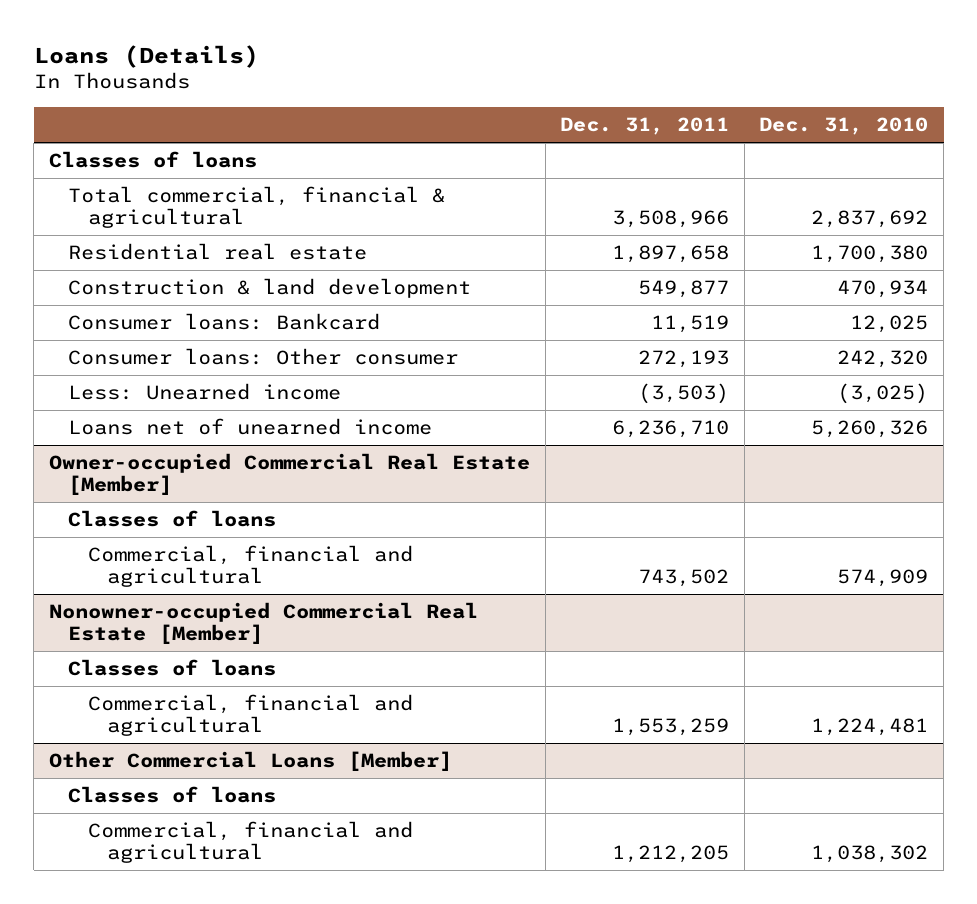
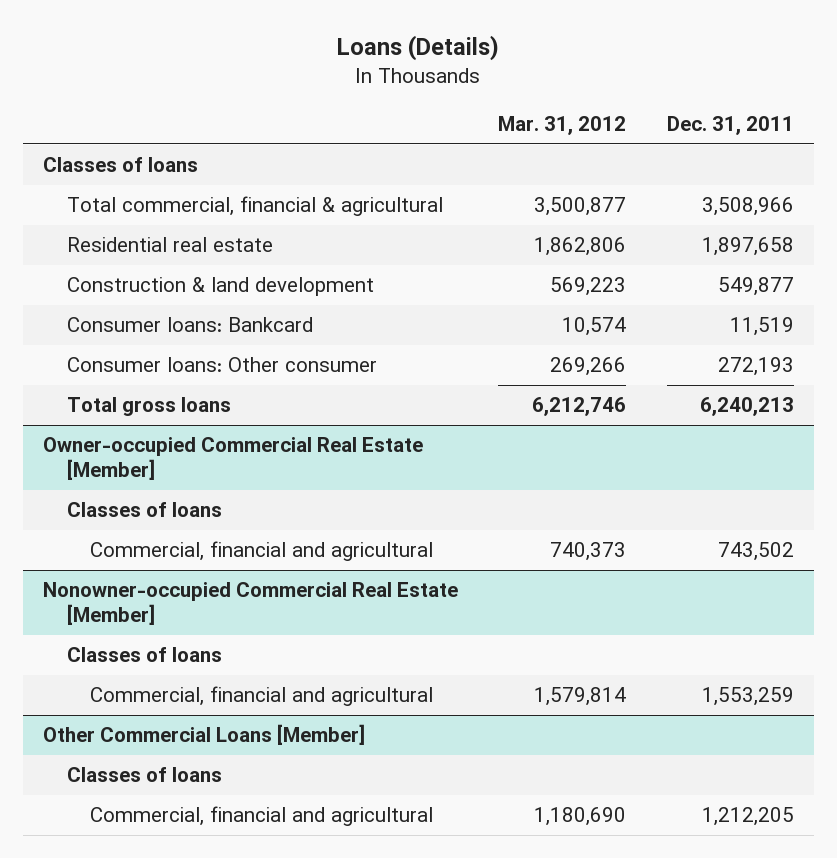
- | Dec. 31, 2011 | Dec. 31, 2010
+ | Mar. 31, 2012 | Dec. 31, 2011
- Less: Unearned income | (3,503) | (3,025)
- Loans net of unearned income | 6,236,710 | 5,260,326
+ Total gross loans | 6,212,746 | 6,240,213

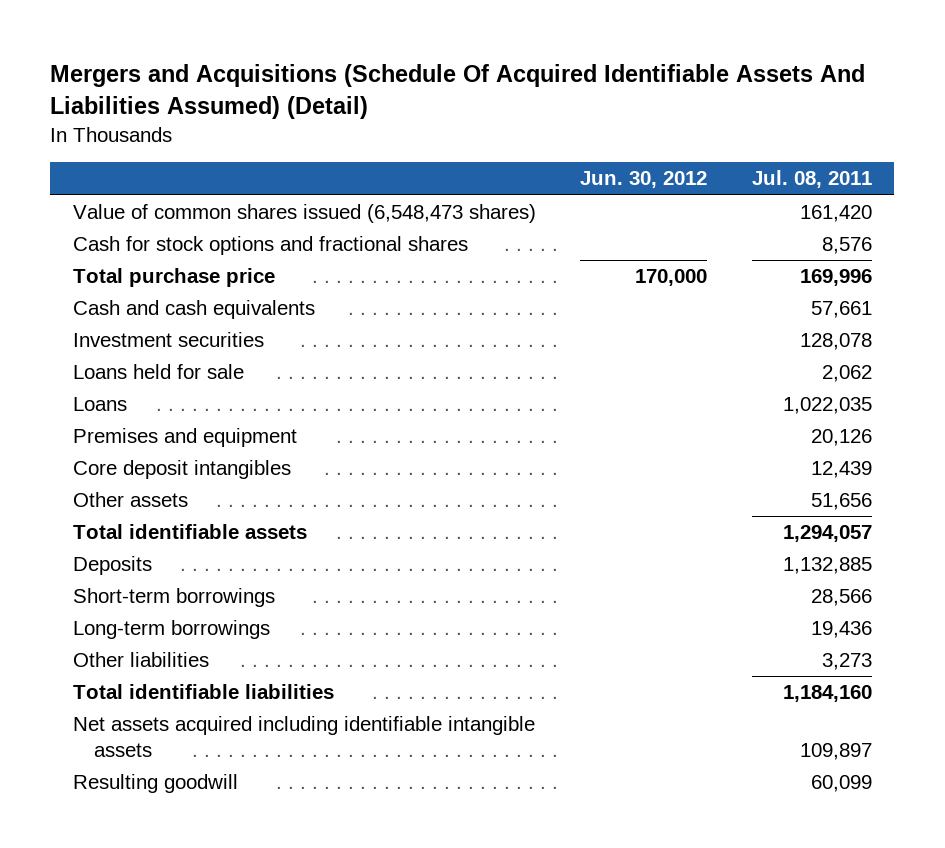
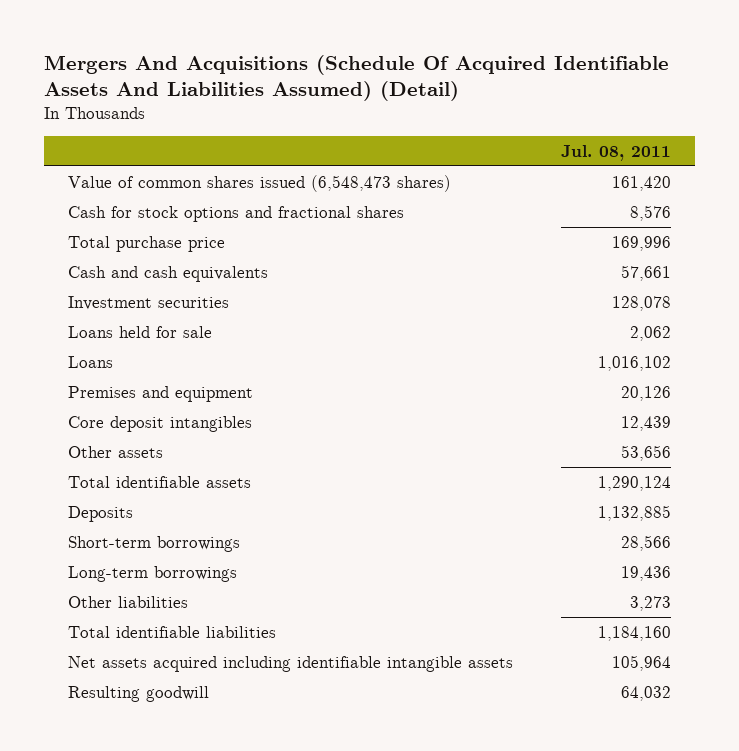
- Mergers and Acquisitions (Schedule Of Acquired Identifiable Assets And Liabilities Assumed) (Detail)
+ Mergers And Acquisitions (Schedule Of Acquired Identifiable Assets And Liabilities Assumed) (Detail)
- | Jun. 30, 2012 | Jul. 08, 2011
+ | Jul. 08, 2011
- Loans | | 1,022,035
+ Loans | 1,016,102
- Other assets | | 51,656
- Total identifiable assets | | 1,294,057
+ Other assets | 53,656
+ Total identifiable assets | 1,290,124
- Net assets acquired including identifiable intangible assets | | 109,897
- Resulting goodwill | | 60,099
+ Net assets acquired including identifiable intangible assets | 105,964
+ Resulting goodwill | 64,032

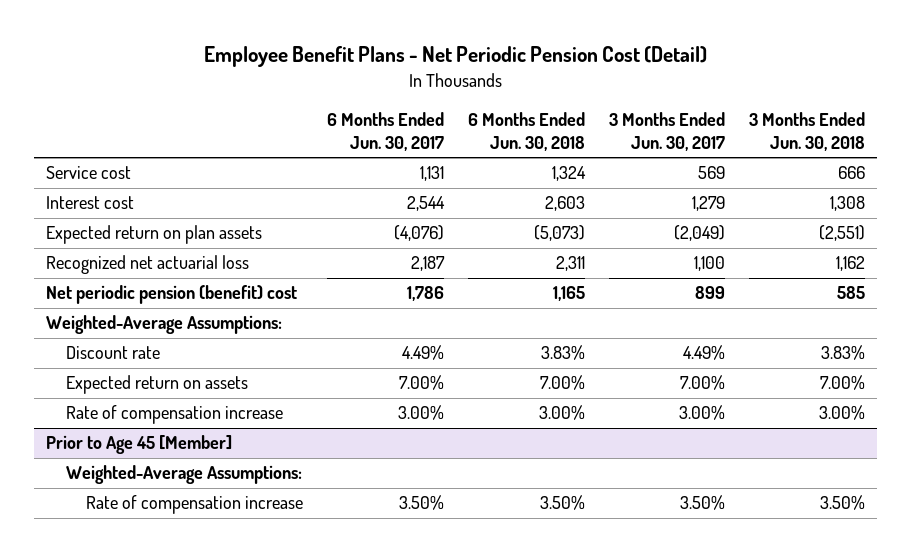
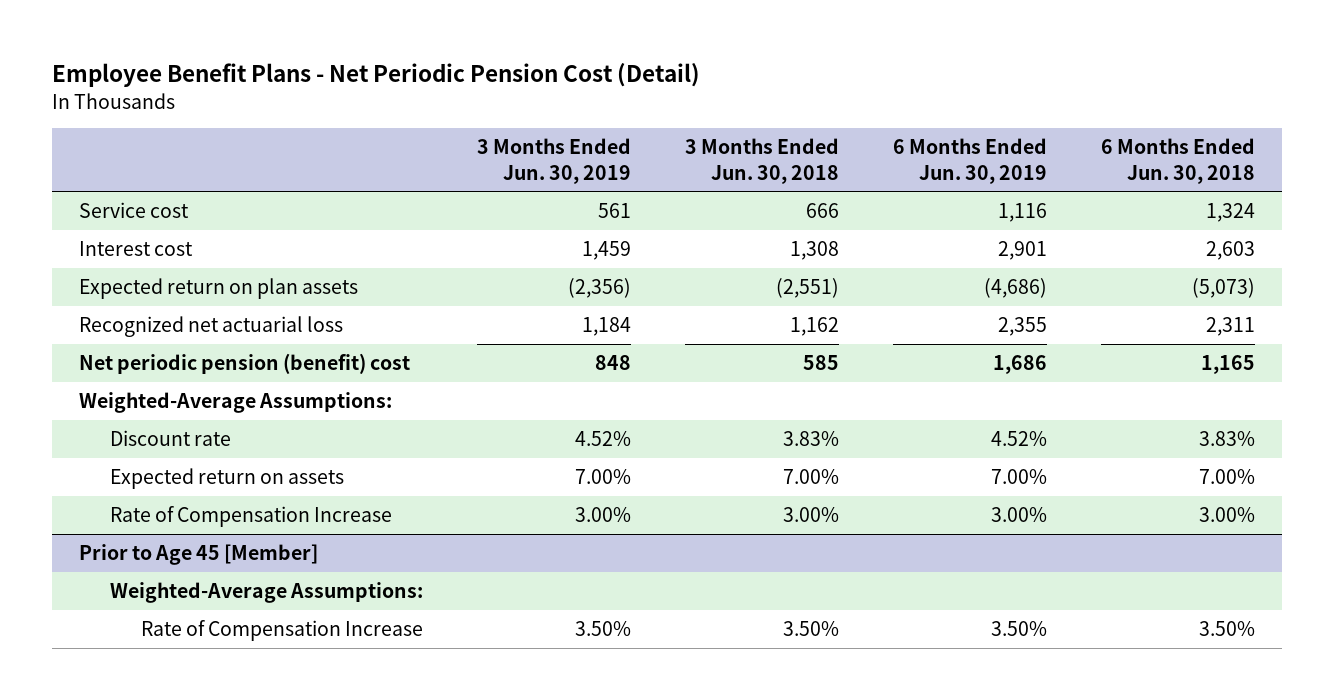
- | 6 Months Ended Jun. 30, 2017 | 6 Months Ended Jun. 30, 2018 | 3 Months Ended Jun. 30, 2017 | 3 Months Ended Jun. 30, 2018
+ | 3 Months Ended Jun. 30, 2019 | 3 Months Ended Jun. 30, 2018 | 6 Months Ended Jun. 30, 2019 | 6 Months Ended Jun. 30, 2018
- Rate of compensation increase | 3.00% | 3.00% | 3.00% | 3.00%
+ Rate of Compensation Increase | 3.00% | 3.00% | 3.00% | 3.00%
@ Prior to Age 45 [Member]
- Rate of compensation increase | 3.50% | 3.50% | 3.50% | 3.50%
+ Rate of Compensation Increase | 3.50% | 3.50% | 3.50% | 3.50%

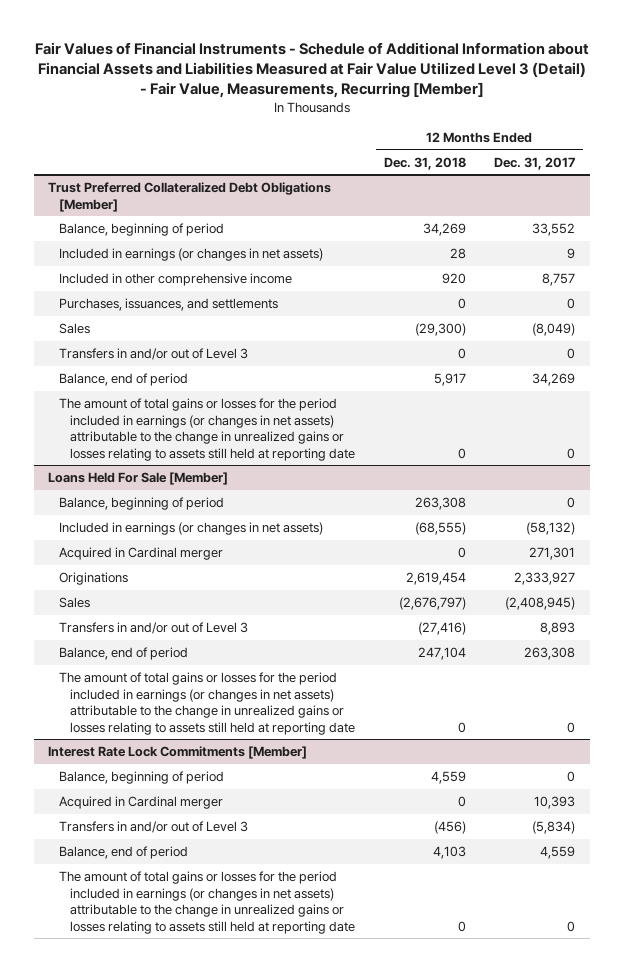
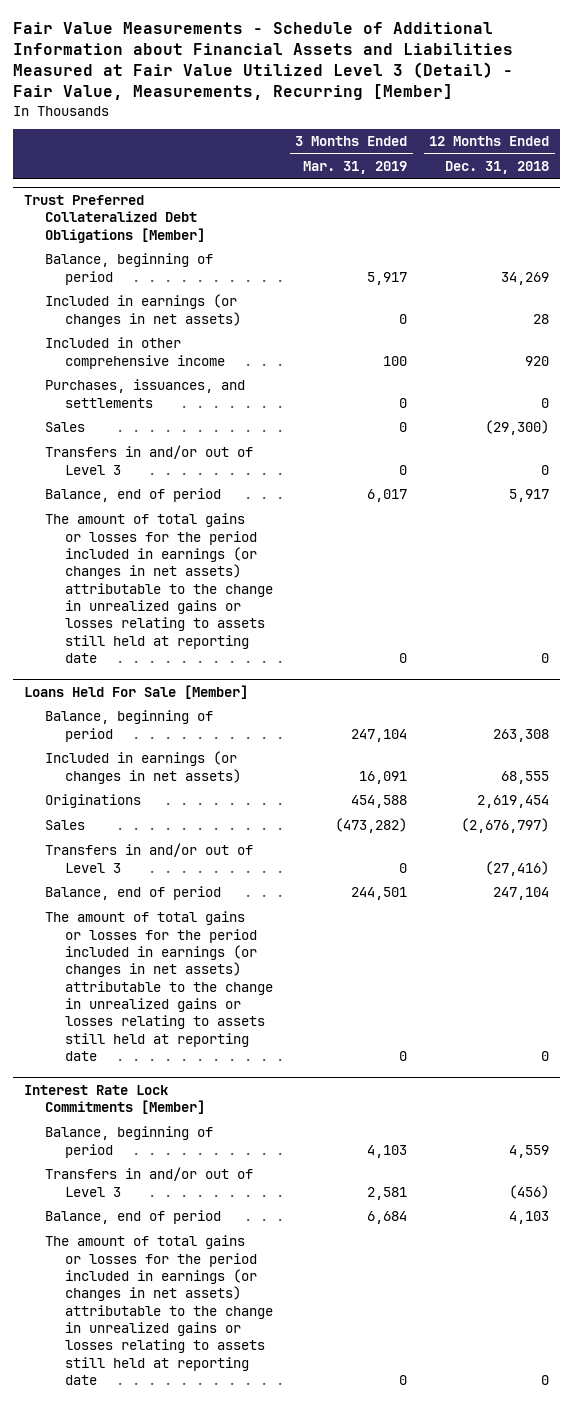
- Fair Values of Financial Instruments - Schedule of Additional Information about Financial Assets and Liabilities Measured at Fair Value Utilized Level 3 (Detail) - Fair Value, Measurements, Recurring [Member]
+ Fair Value Measurements - Schedule of Additional Information about Financial Assets and Liabilities Measured at Fair Value Utilized Level 3 (Detail) - Fair Value, Measurements, Recurring [Member]
- | 12 Months Ended Dec. 31, 2018 | 12 Months Ended Dec. 31, 2017
+ | 3 Months Ended Mar. 31, 2019 | 12 Months Ended Dec. 31, 2018
@ Loans Held For Sale [Member]
- Included in earnings (or changes in net assets) | (68,555) | (58,132)
- Acquired in Cardinal merger | 0 | 271,301
+ Included in earnings (or changes in net assets) | 16,091 | 68,555
@ Interest Rate Lock Commitments [Member]
- Acquired in Cardinal merger | 0 | 10,393

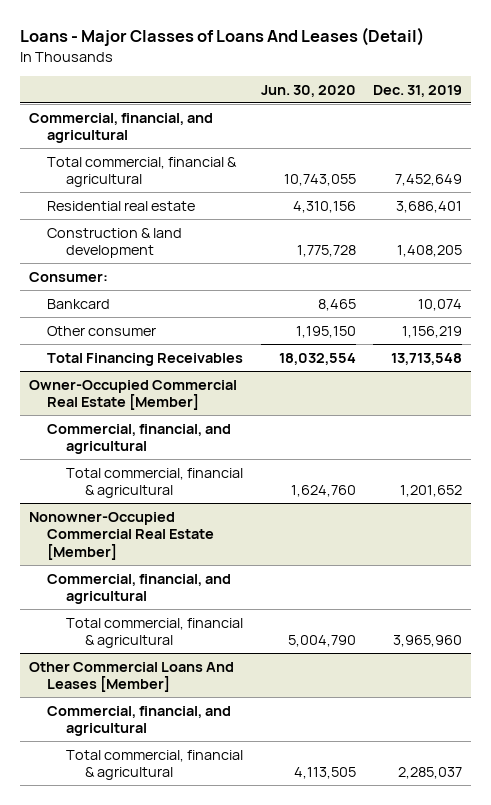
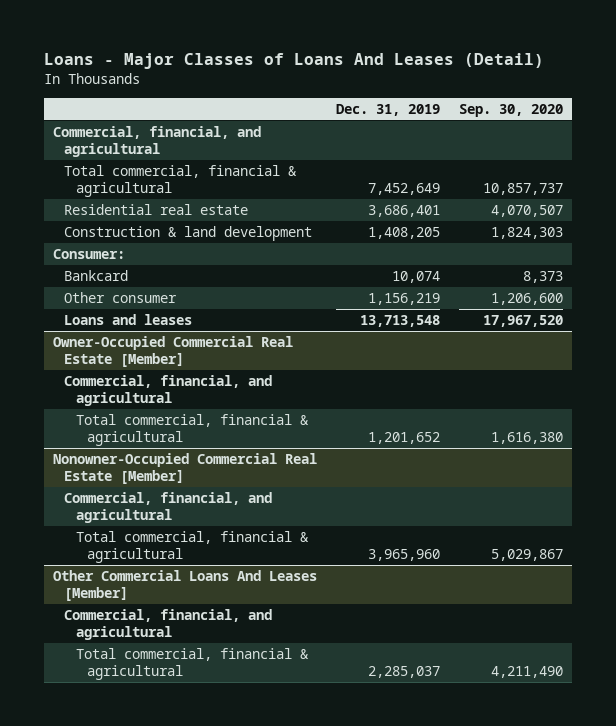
- | Jun. 30, 2020 | Dec. 31, 2019
+ | Dec. 31, 2019 | Sep. 30, 2020
- Total Financing Receivables | 18,032,554 | 13,713,548
+ Loans and leases | 13,713,548 | 17,967,520

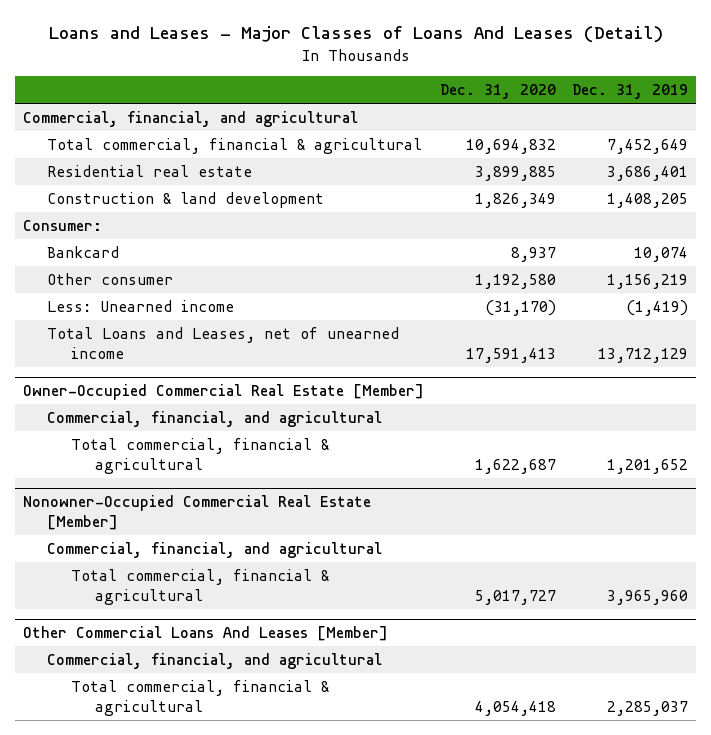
- Loans - Major Classes of Loans And Leases (Detail)
+ Loans and Leases - Major Classes of Loans And Leases (Detail)
- | Dec. 31, 2019 | Sep. 30, 2020
+ | Dec. 31, 2020 | Dec. 31, 2019
- Loans and leases | 13,713,548 | 17,967,520
+ Less: Unearned income | (31,170) | (1,419)
+ Total Loans and Leases, net of unearned income | 17,591,413 | 13,712,129

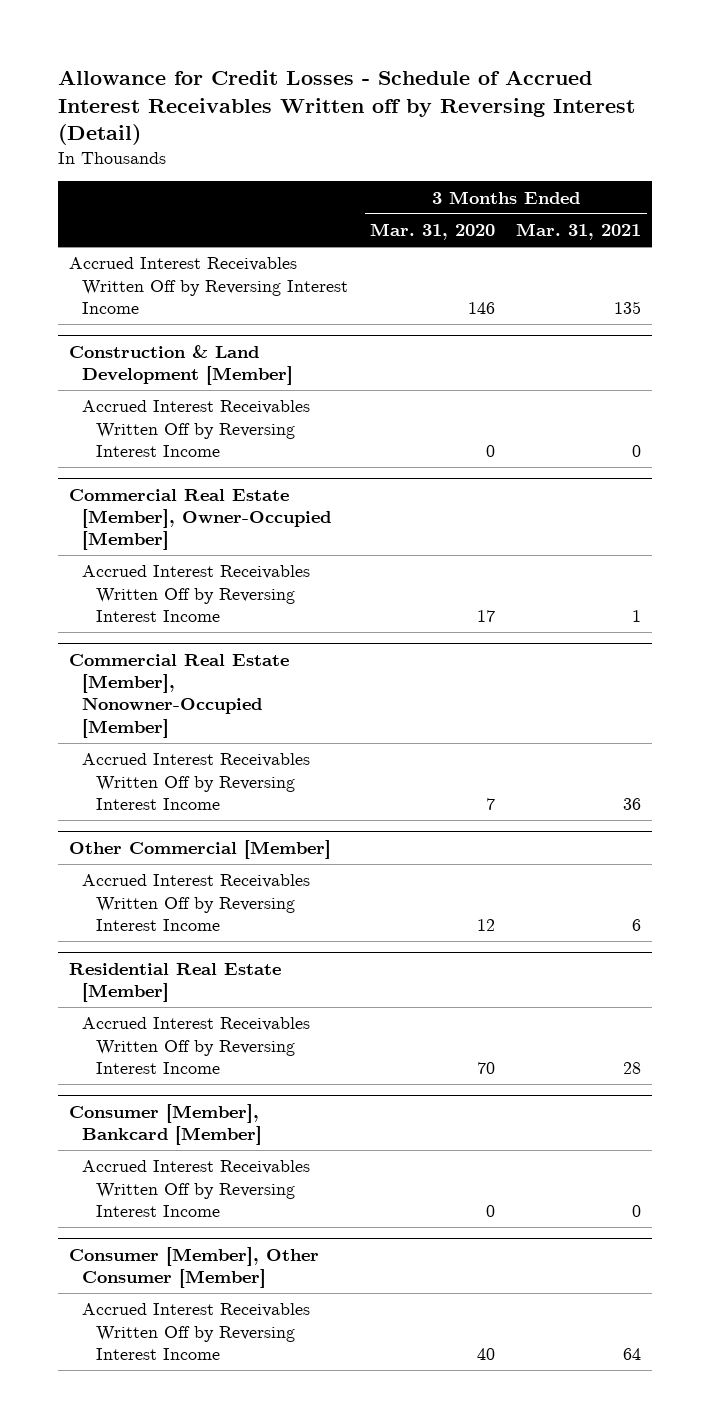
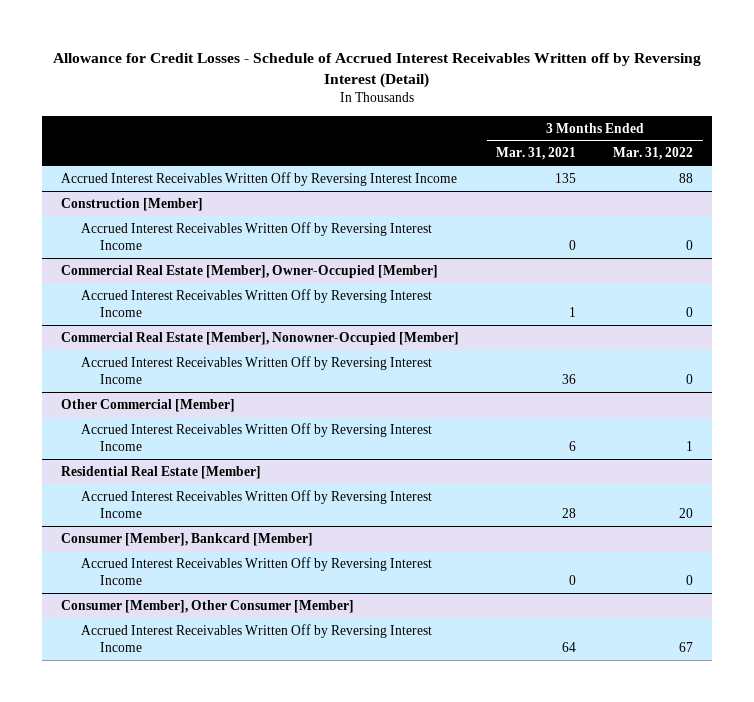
- | 3 Months Ended Mar. 31, 2020 | 3 Months Ended Mar. 31, 2021
+ | 3 Months Ended Mar. 31, 2021 | 3 Months Ended Mar. 31, 2022
- Construction & Land Development [Member]
+ Construction [Member]

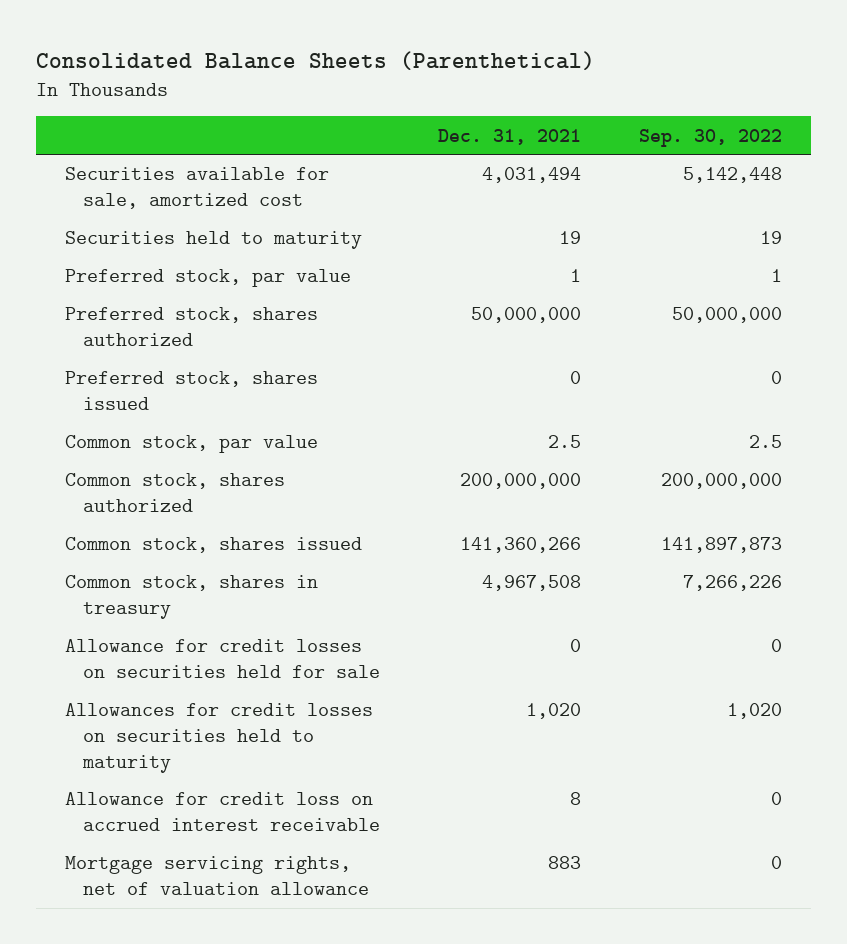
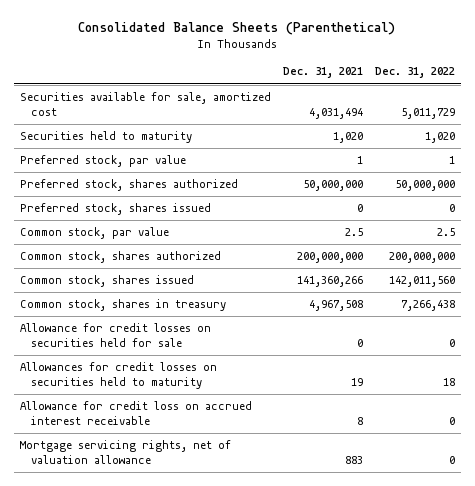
- | Dec. 31, 2021 | Sep. 30, 2022
+ | Dec. 31, 2021 | Dec. 31, 2022
- Securities held to maturity | 19 | 19
+ Securities held to maturity | 1,020 | 1,020
- Allowances for credit losses on securities held to maturity | 1,020 | 1,020
+ Allowances for credit losses on securities held to maturity | 19 | 18

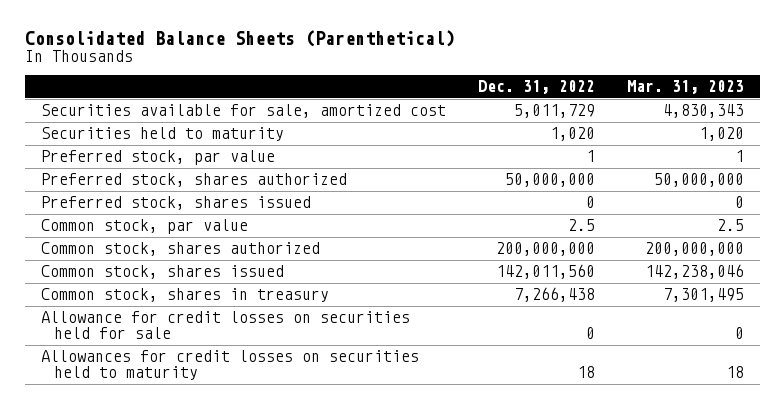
- | Dec. 31, 2021 | Dec. 31, 2022
+ | Dec. 31, 2022 | Mar. 31, 2023
- Allowance for credit loss on accrued interest receivable | 8 | 0
- Mortgage servicing rights, net of valuation allowance | 883 | 0

